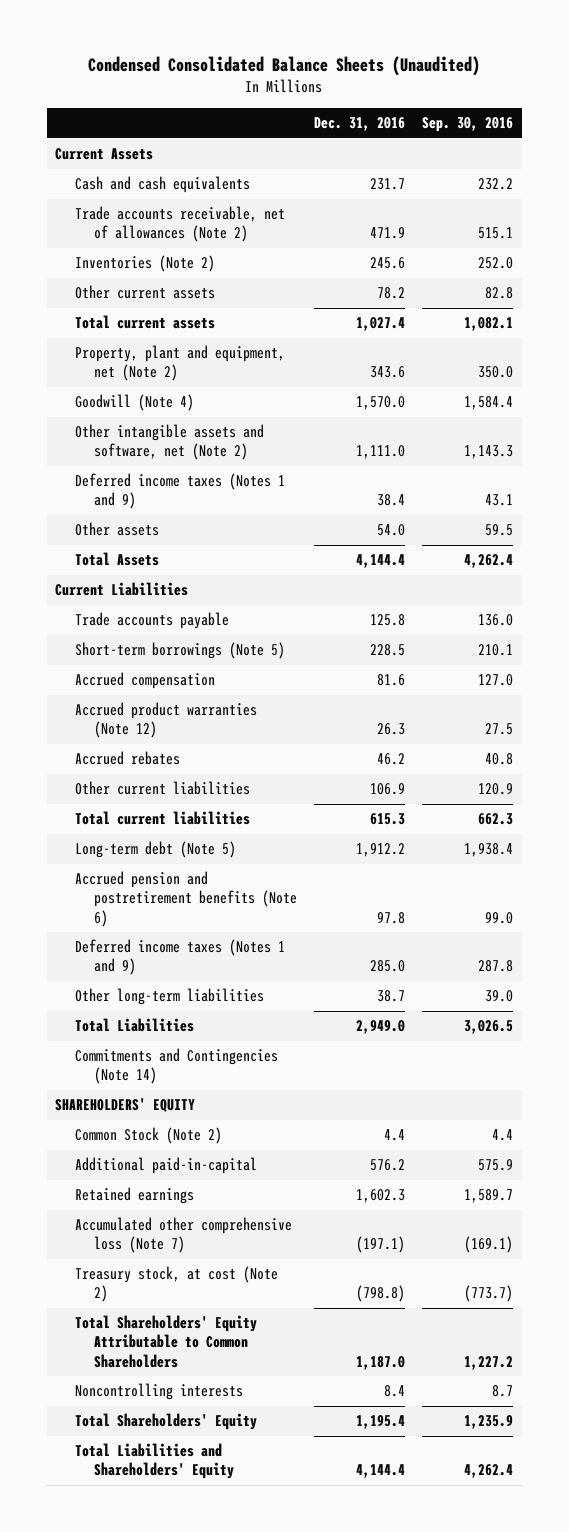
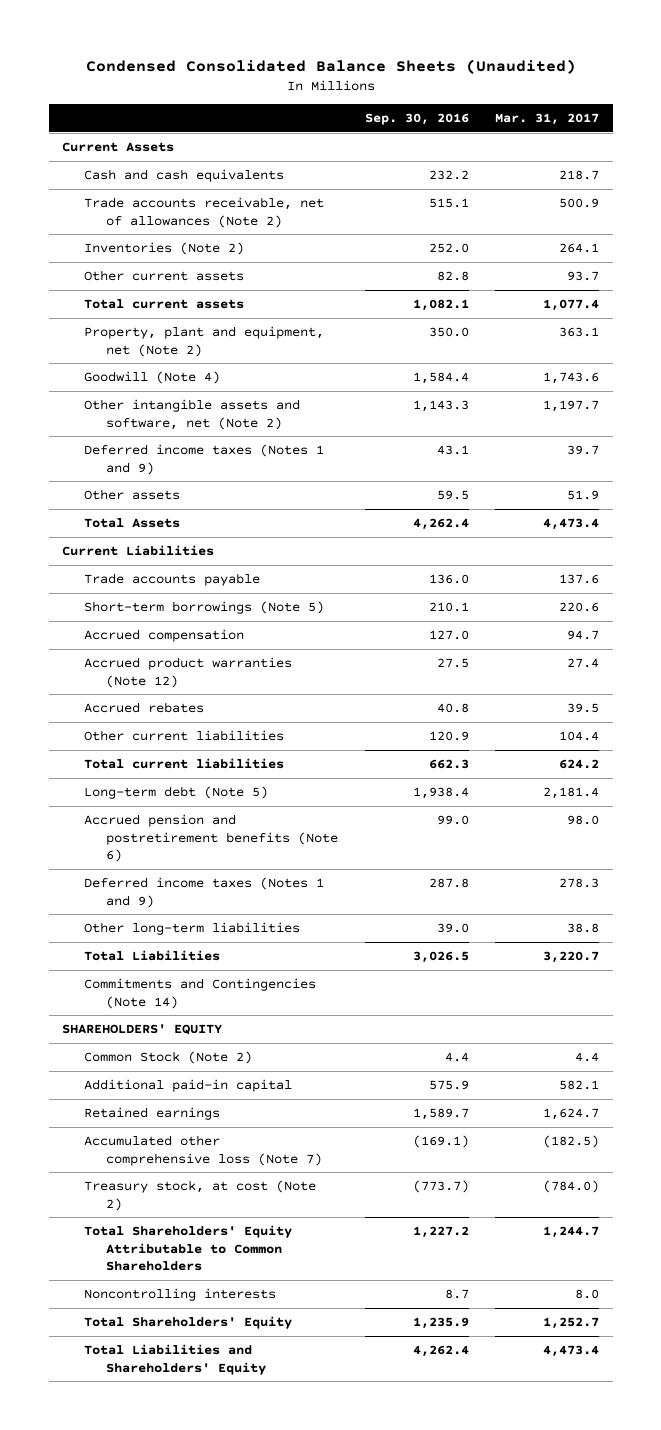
- | Dec. 31, 2016 | Sep. 30, 2016
+ | Sep. 30, 2016 | Mar. 31, 2017
- Additional paid-in-capital | 576.2 | 575.9
+ Additional paid-in capital | 575.9 | 582.1

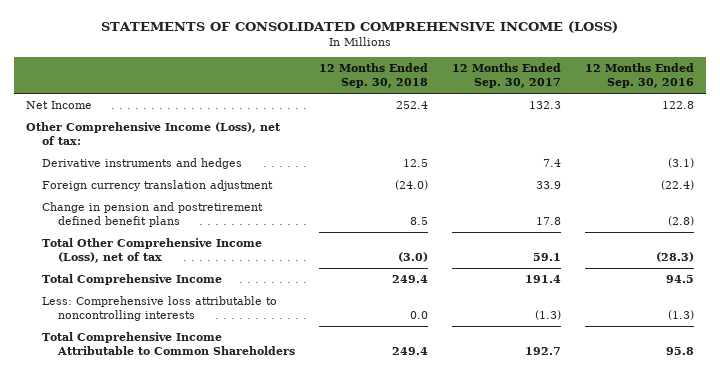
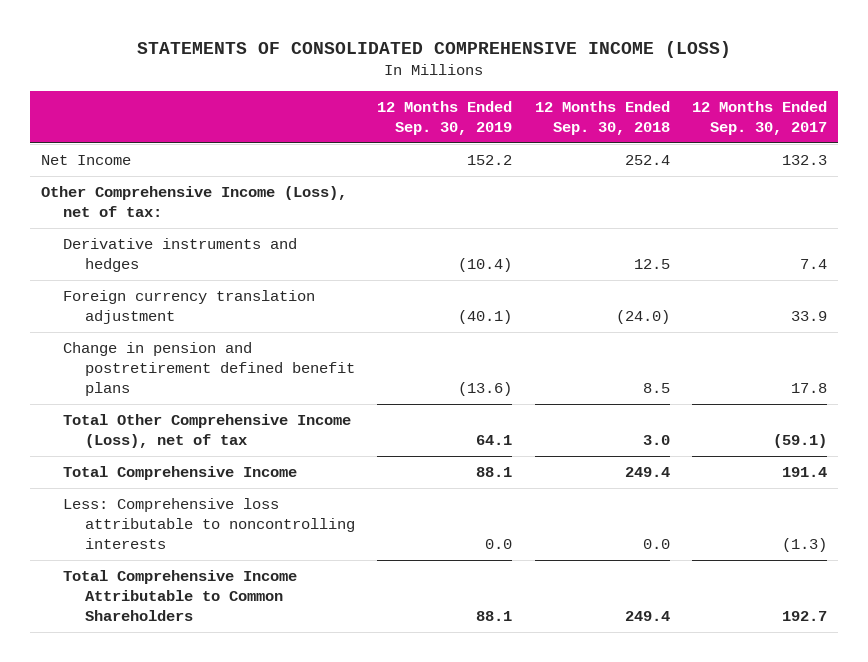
- | 12 Months Ended Sep. 30, 2018 | 12 Months Ended Sep. 30, 2017 | 12 Months Ended Sep. 30, 2016
+ | 12 Months Ended Sep. 30, 2019 | 12 Months Ended Sep. 30, 2018 | 12 Months Ended Sep. 30, 2017
- Total Other Comprehensive Income (Loss), net of tax | (3.0) | 59.1 | (28.3)
+ Total Other Comprehensive Income (Loss), net of tax | 64.1 | 3.0 | (59.1)

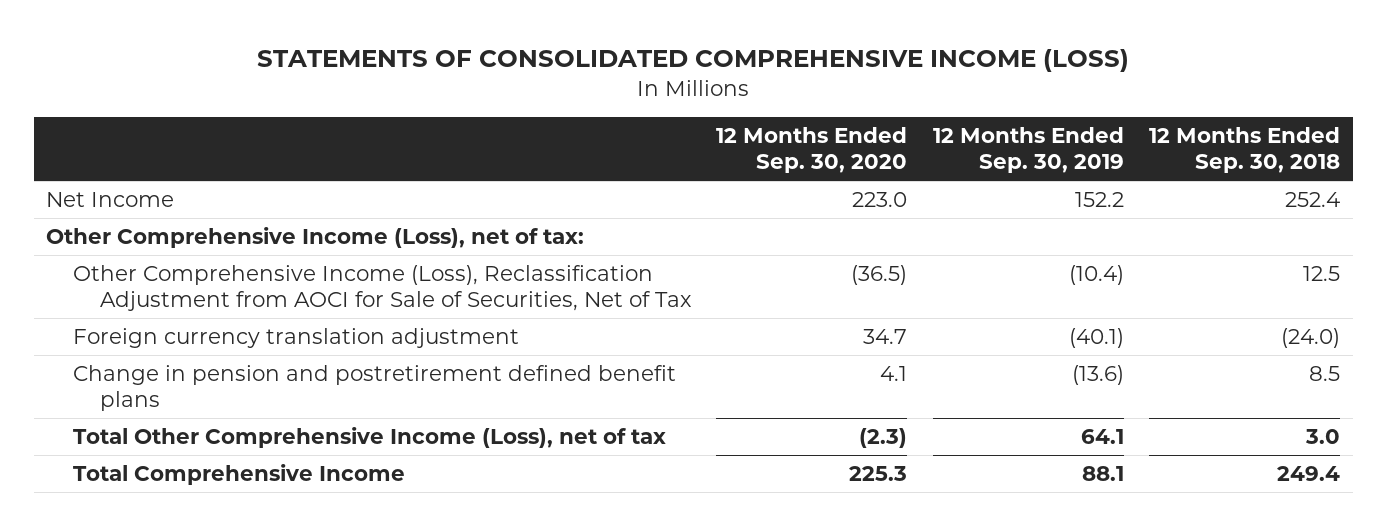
- | 12 Months Ended Sep. 30, 2019 | 12 Months Ended Sep. 30, 2018 | 12 Months Ended Sep. 30, 2017
+ | 12 Months Ended Sep. 30, 2020 | 12 Months Ended Sep. 30, 2019 | 12 Months Ended Sep. 30, 2018
- Derivative instruments and hedges | (10.4) | 12.5 | 7.4
+ Other Comprehensive Income (Loss), Reclassification Adjustment from AOCI for Sale of Securities, Net of Tax | (36.5) | (10.4) | 12.5
- Less: Comprehensive loss attributable to noncontrolling interests | 0.0 | 0.0 | (1.3)
- Total Comprehensive Income Attributable to Common Shareholders | 88.1 | 249.4 | 192.7

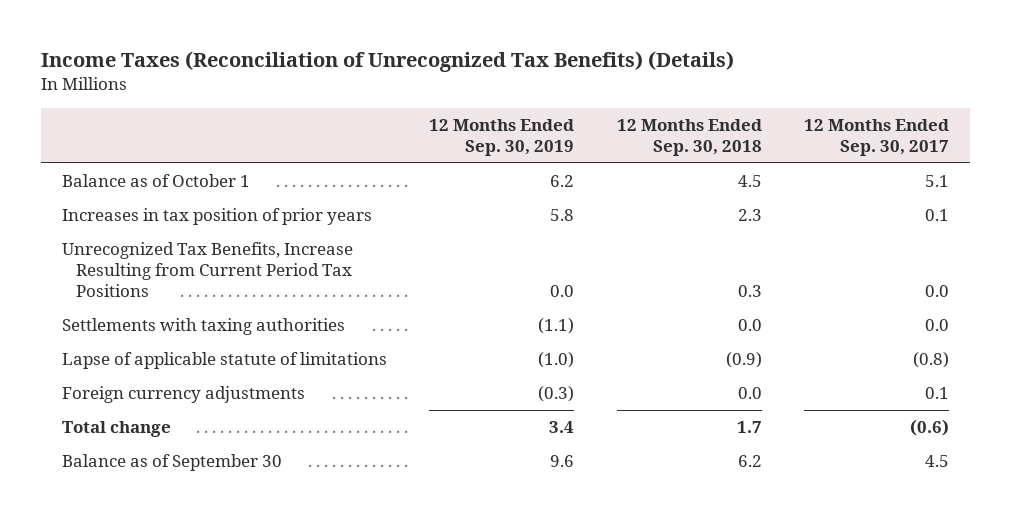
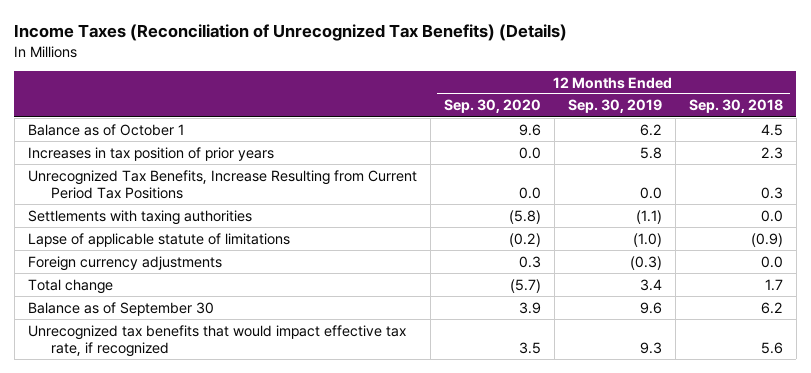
- | 12 Months Ended Sep. 30, 2019 | 12 Months Ended Sep. 30, 2018 | 12 Months Ended Sep. 30, 2017
+ | 12 Months Ended Sep. 30, 2020 | 12 Months Ended Sep. 30, 2019 | 12 Months Ended Sep. 30, 2018
+ Unrecognized tax benefits that would impact effective tax rate, if recognized | 3.5 | 9.3 | 5.6

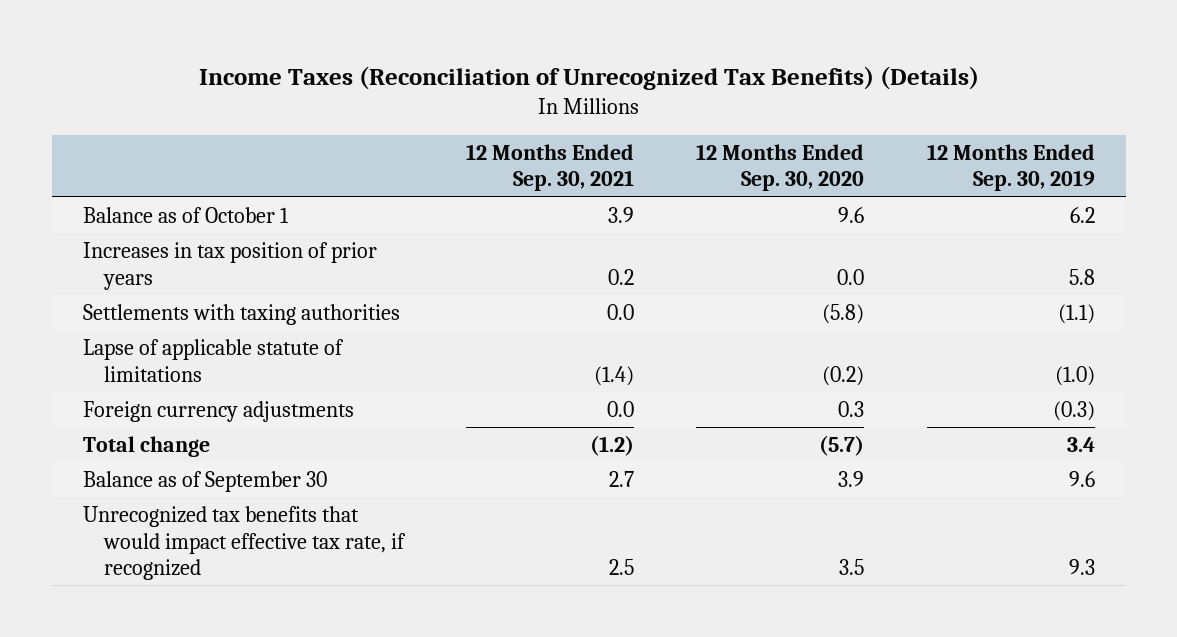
- | 12 Months Ended Sep. 30, 2020 | 12 Months Ended Sep. 30, 2019 | 12 Months Ended Sep. 30, 2018
+ | 12 Months Ended Sep. 30, 2021 | 12 Months Ended Sep. 30, 2020 | 12 Months Ended Sep. 30, 2019
- Unrecognized Tax Benefits, Increase Resulting from Current Period Tax Positions | 0.0 | 0.0 | 0.3

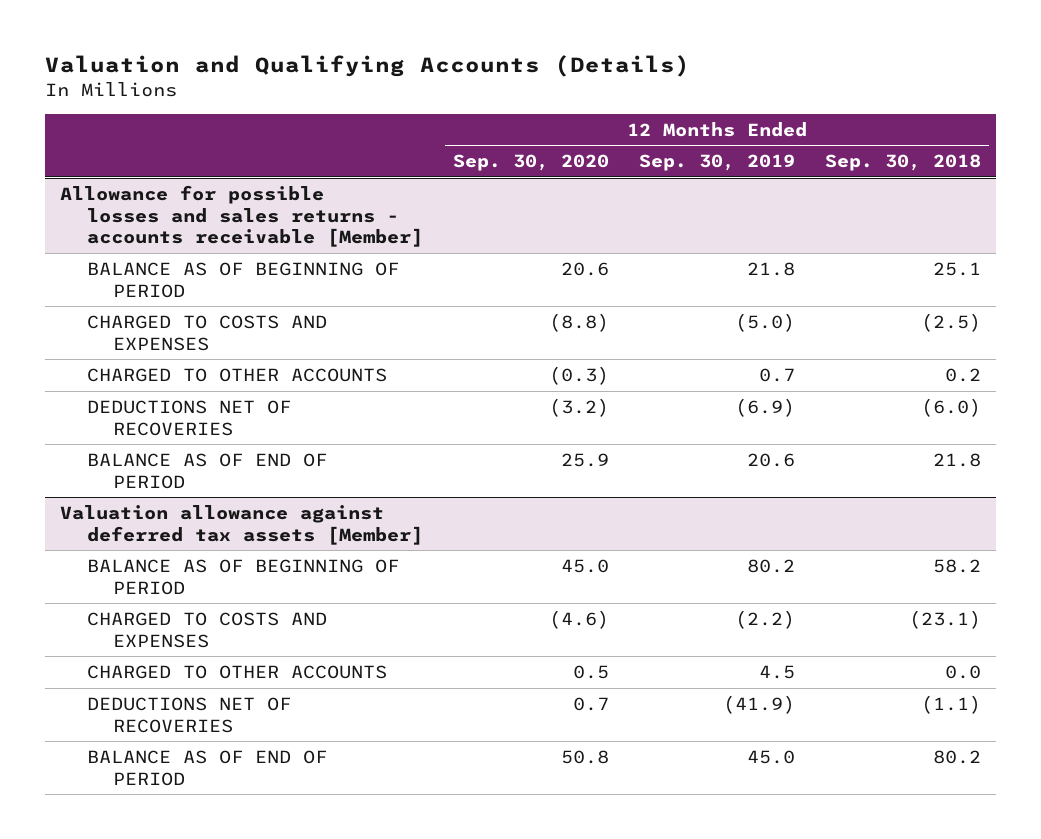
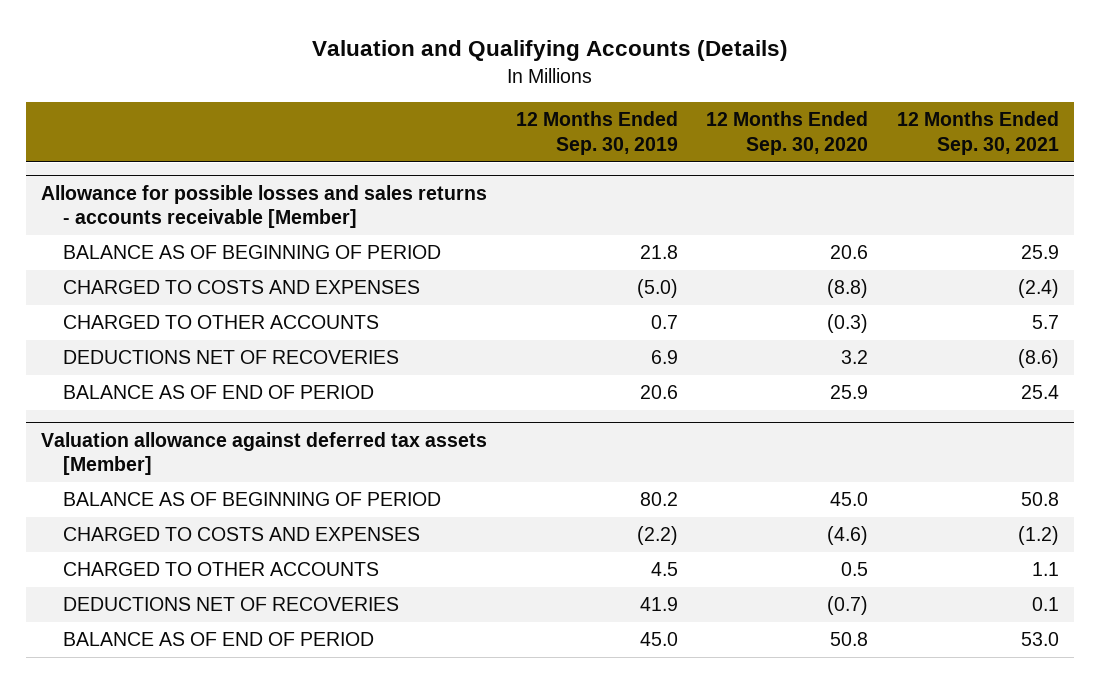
- | 12 Months Ended Sep. 30, 2020 | 12 Months Ended Sep. 30, 2019 | 12 Months Ended Sep. 30, 2018
+ | 12 Months Ended Sep. 30, 2019 | 12 Months Ended Sep. 30, 2020 | 12 Months Ended Sep. 30, 2021
@ Allowance for possible losses and sales returns - accounts receivable [Member]
- DEDUCTIONS NET OF RECOVERIES | (3.2) | (6.9) | (6.0)
+ DEDUCTIONS NET OF RECOVERIES | 6.9 | 3.2 | (8.6)
@ Valuation allowance against deferred tax assets [Member]
- DEDUCTIONS NET OF RECOVERIES | 0.7 | (41.9) | (1.1)
+ DEDUCTIONS NET OF RECOVERIES | 41.9 | (0.7) | 0.1

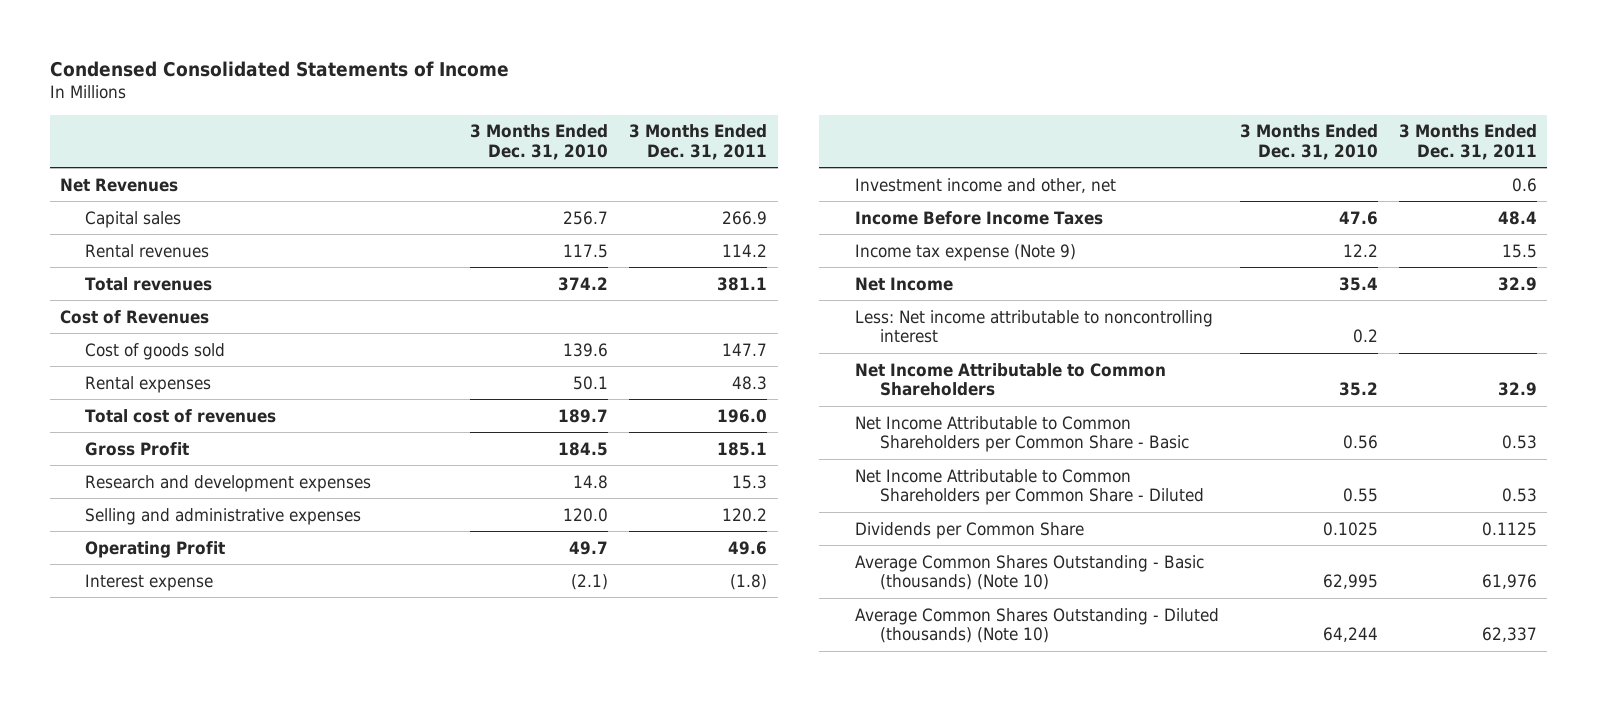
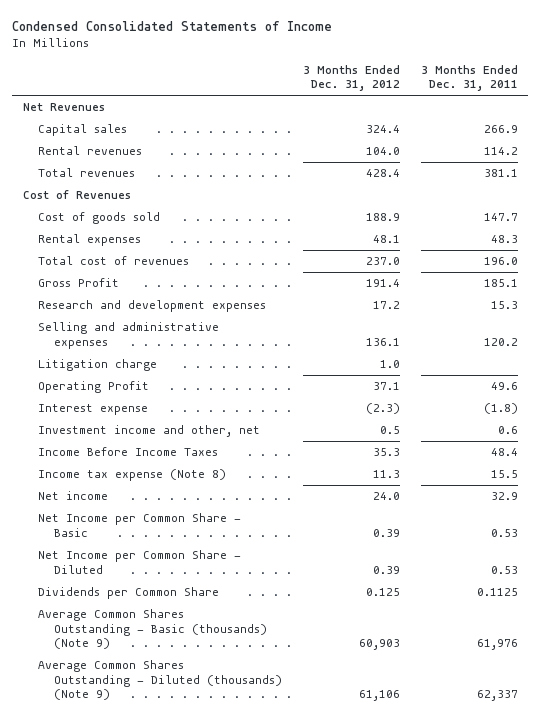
- | 3 Months Ended Dec. 31, 2010 | 3 Months Ended Dec. 31, 2011
+ | 3 Months Ended Dec. 31, 2012 | 3 Months Ended Dec. 31, 2011
+ Litigation charge | 1.0 |
- Income tax expense (Note 9) | 12.2 | 15.5
- Net Income | 35.4 | 32.9
- Less: Net income attributable to noncontrolling interest | 0.2 |
- Net Income Attributable to Common Shareholders | 35.2 | 32.9
- Net Income Attributable to Common Shareholders per Common Share - Basic | 0.56 | 0.53
- Net Income Attributable to Common Shareholders per Common Share - Diluted | 0.55 | 0.53
+ Income tax expense (Note 8) | 11.3 | 15.5
+ Net income | 24.0 | 32.9
+ Net Income per Common Share - Basic | 0.39 | 0.53
+ Net Income per Common Share - Diluted | 0.39 | 0.53
- Average Common Shares Outstanding - Basic (thousands) (Note 10) | 62,995 | 61,976
- Average Common Shares Outstanding - Diluted (thousands) (Note 10) | 64,244 | 62,337
+ Average Common Shares Outstanding - Basic (thousands) (Note 9) | 60,903 | 61,976
+ Average Common Shares Outstanding - Diluted (thousands) (Note 9) | 61,106 | 62,337

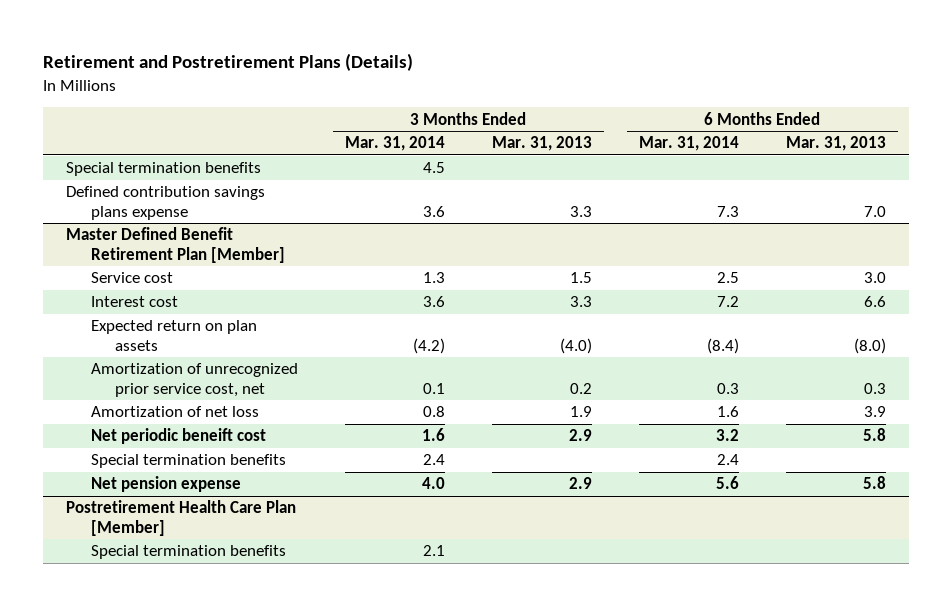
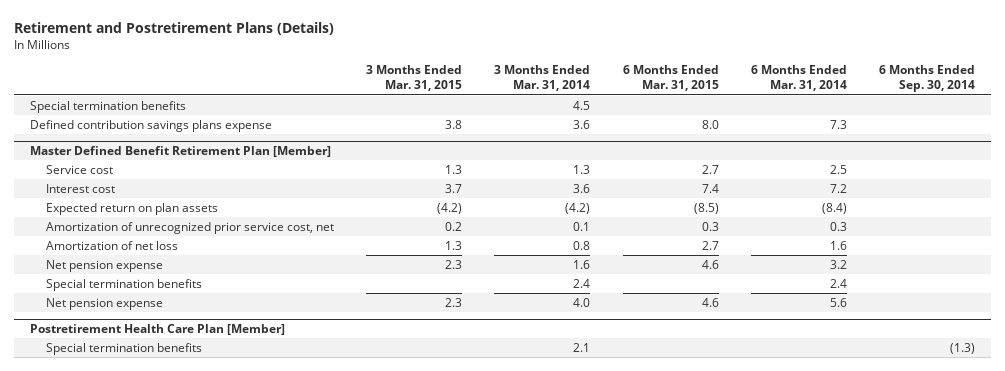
- | 3 Months Ended Mar. 31, 2014 | 3 Months Ended Mar. 31, 2013 | 6 Months Ended Mar. 31, 2014 | 6 Months Ended Mar. 31, 2013
+ | 3 Months Ended Mar. 31, 2015 | 3 Months Ended Mar. 31, 2014 | 6 Months Ended Mar. 31, 2015 | 6 Months Ended Mar. 31, 2014 | 6 Months Ended Sep. 30, 2014
@ Master Defined Benefit Retirement Plan [Member]
- Net periodic beneift cost | 1.6 | 2.9 | 3.2 | 5.8
+ Net pension expense | 2.3 | 1.6 | 4.6 | 3.2 |

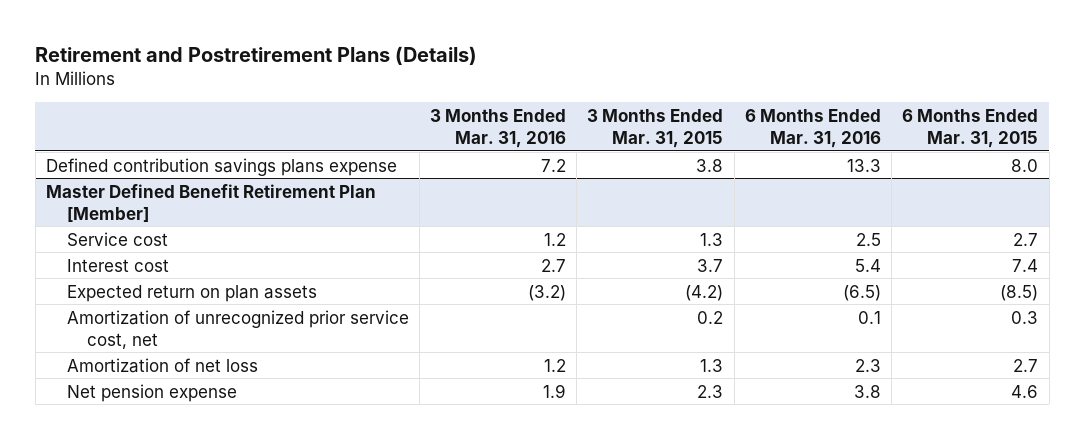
- | 3 Months Ended Mar. 31, 2015 | 3 Months Ended Mar. 31, 2014 | 6 Months Ended Mar. 31, 2015 | 6 Months Ended Mar. 31, 2014 | 6 Months Ended Sep. 30, 2014
+ | 3 Months Ended Mar. 31, 2016 | 3 Months Ended Mar. 31, 2015 | 6 Months Ended Mar. 31, 2016 | 6 Months Ended Mar. 31, 2015
- Special termination benefits | | 4.5 | | |
@ Master Defined Benefit Retirement Plan [Member]
- Special termination benefits | | 2.4 | | 2.4 |
- Net pension expense | 2.3 | 4.0 | 4.6 | 5.6 |
- Postretirement Health Care Plan [Member]
- Special termination benefits | | 2.1 | | | (1.3)

